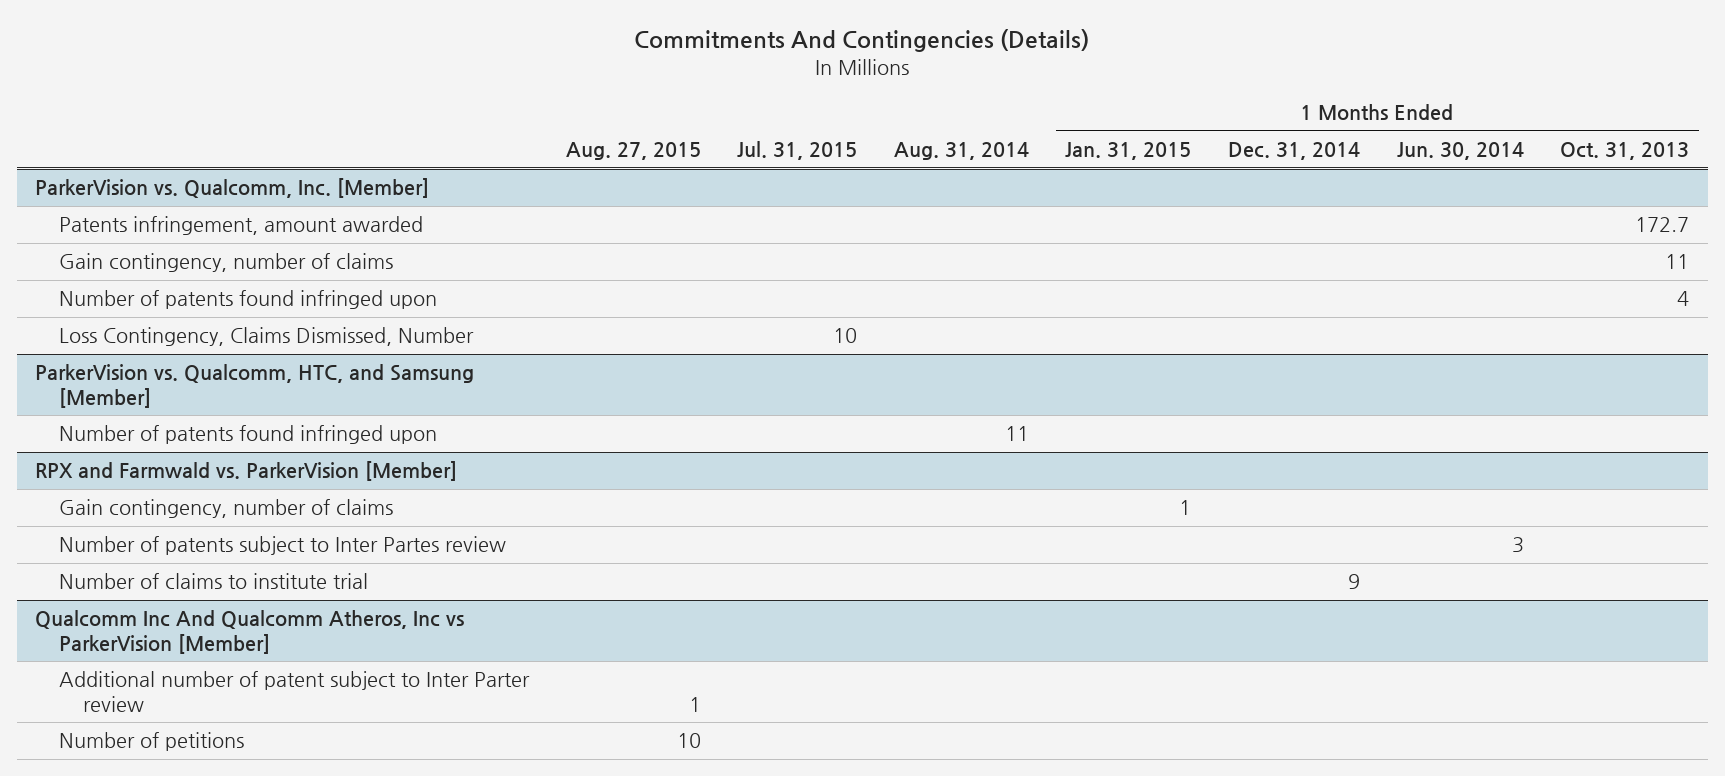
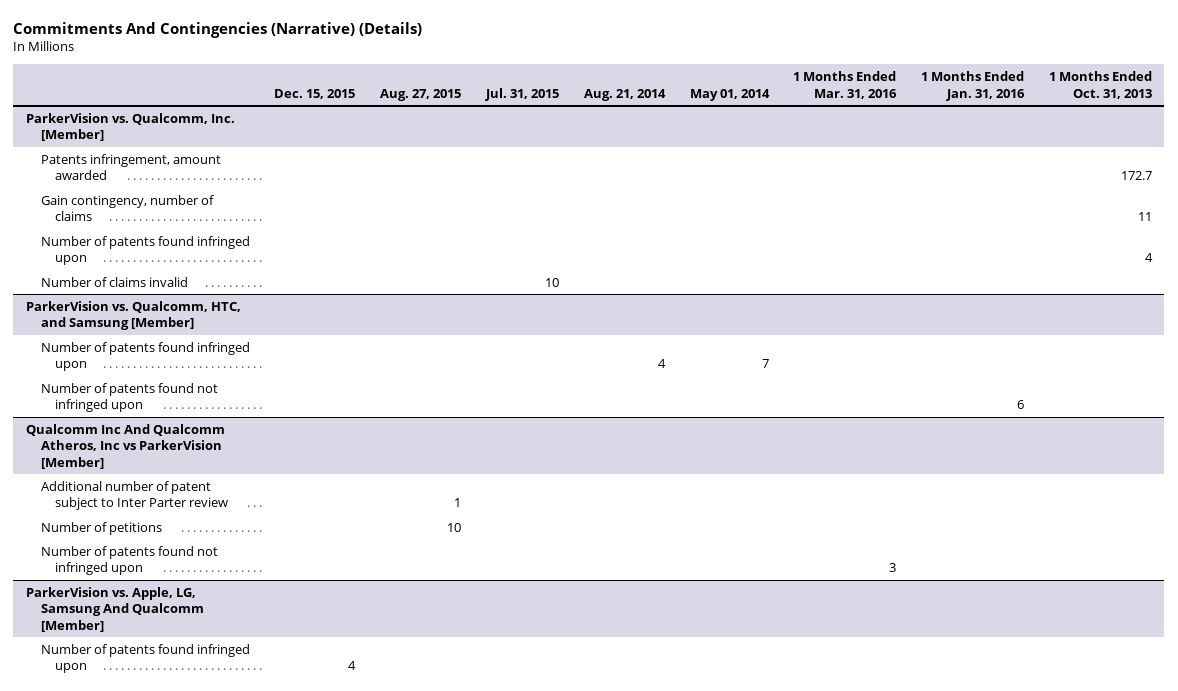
- Commitments And Contingencies (Details)
+ Commitments And Contingencies (Narrative) (Details)
- | Aug. 27, 2015 | Jul. 31, 2015 | Aug. 31, 2014 | 1 Months Ended Jan. 31, 2015 | 1 Months Ended Dec. 31, 2014 | 1 Months Ended Jun. 30, 2014 | 1 Months Ended Oct. 31, 2013
+ | Dec. 15, 2015 | Aug. 27, 2015 | Jul. 31, 2015 | Aug. 21, 2014 | May 01, 2014 | 1 Months Ended Mar. 31, 2016 | 1 Months Ended Jan. 31, 2016 | 1 Months Ended Oct. 31, 2013
@ ParkerVision vs. Qualcomm, Inc. [Member]
- Loss Contingency, Claims Dismissed, Number | | 10 | | | | |
+ Number of claims invalid | | | 10 | | | | |
- RPX and Farmwald vs. ParkerVision [Member]
- Gain contingency, number of claims | | | | 1 | | |
- Number of patents subject to Inter Partes review | | | | | | 3 |
- Number of claims to institute trial | | | | | 9 | |
@ ParkerVision vs. Qualcomm, HTC, and Samsung [Member]
+ Number of patents found not infringed upon | | | | | | | 6 |
@ Qualcomm Inc And Qualcomm Atheros, Inc vs ParkerVision [Member]
+ Number of patents found not infringed upon | | | | | | 3 | |
+ ParkerVision vs. Apple, LG, Samsung And Qualcomm [Member]
+ Number of patents found infringed upon | 4 | | | | | | |

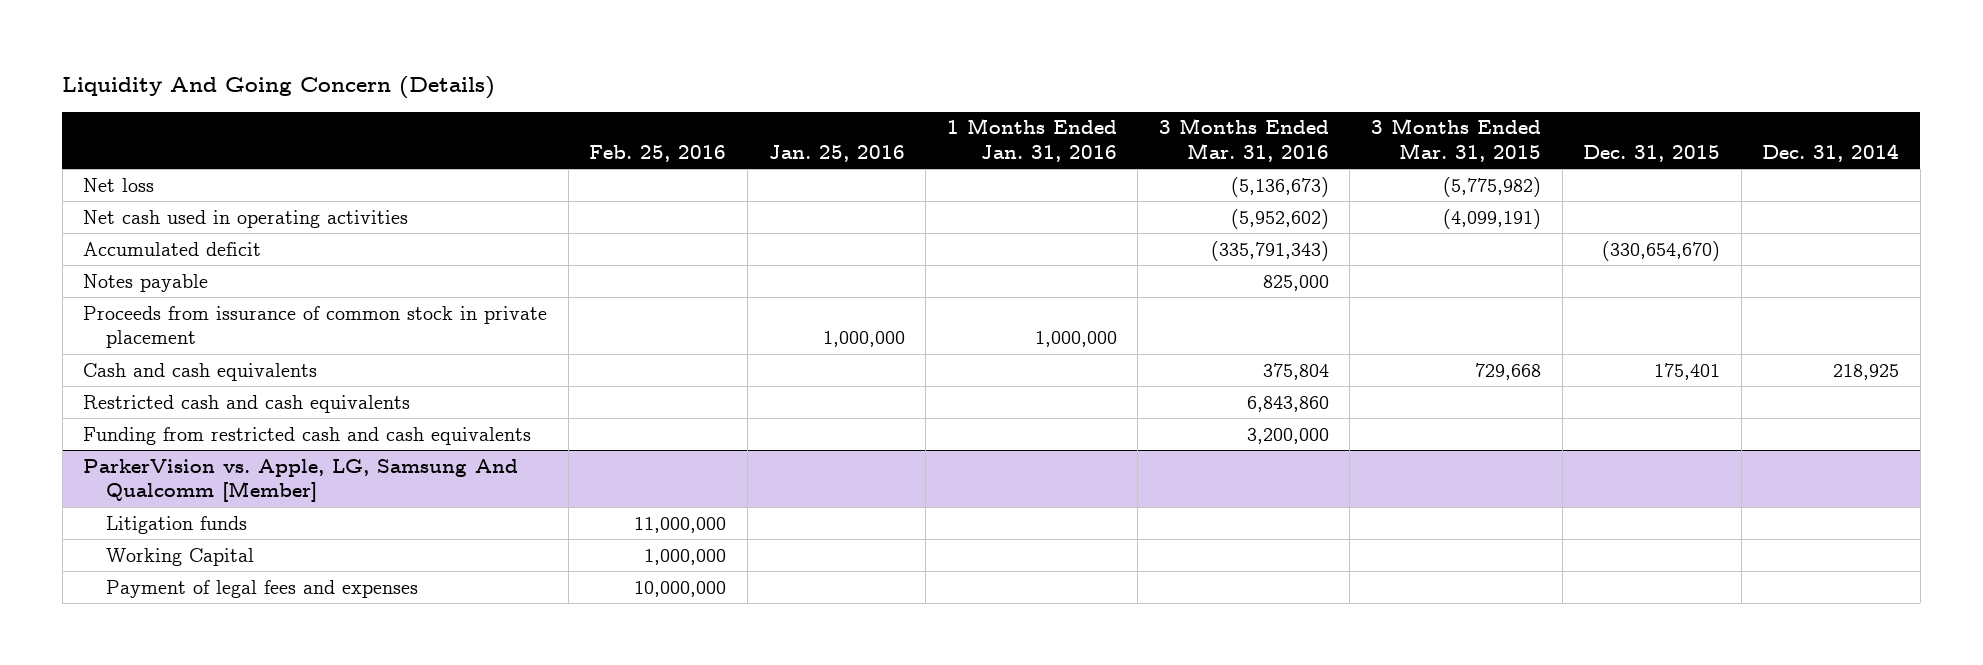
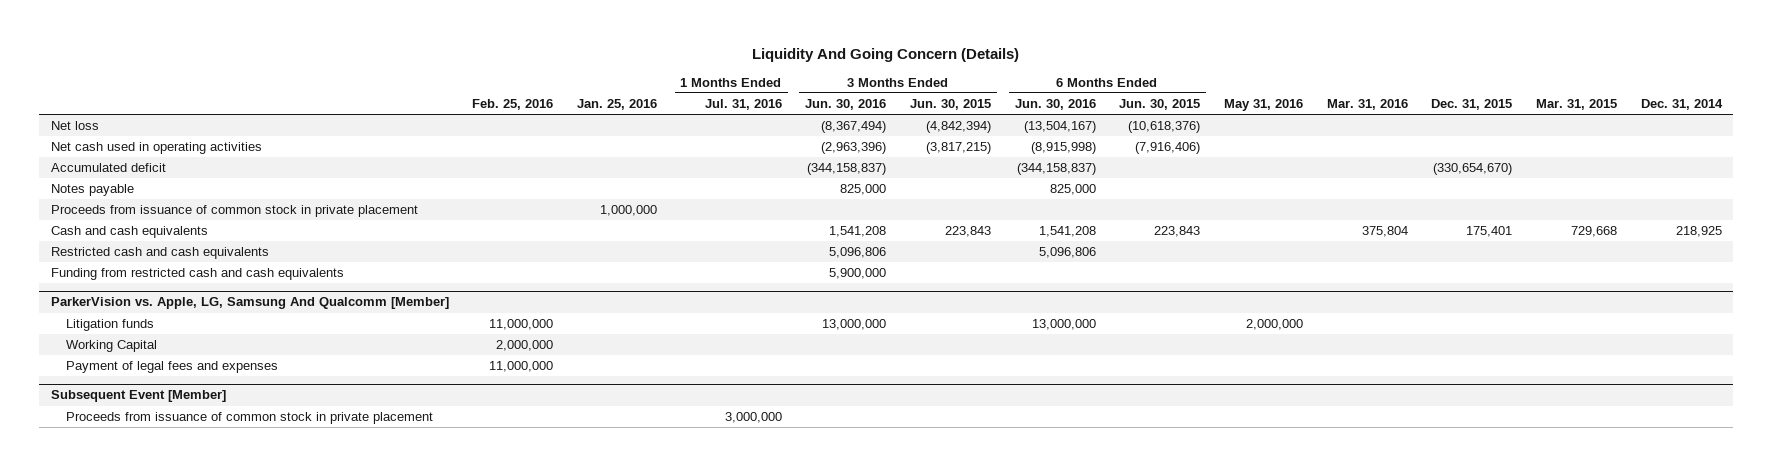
- | Feb. 25, 2016 | Jan. 25, 2016 | 1 Months Ended Jan. 31, 2016 | 3 Months Ended Mar. 31, 2016 | 3 Months Ended Mar. 31, 2015 | Dec. 31, 2015 | Dec. 31, 2014
+ | Feb. 25, 2016 | Jan. 25, 2016 | 1 Months Ended Jul. 31, 2016 | 3 Months Ended Jun. 30, 2016 | 3 Months Ended Jun. 30, 2015 | 6 Months Ended Jun. 30, 2016 | 6 Months Ended Jun. 30, 2015 | May 31, 2016 | Mar. 31, 2016 | Dec. 31, 2015 | Mar. 31, 2015 | Dec. 31, 2014
- Proceeds from issurance of common stock in private placement | | 1,000,000 | 1,000,000 | | | |
+ Proceeds from issuance of common stock in private placement | | 1,000,000 | | | | | | | | | |
@ ParkerVision vs. Apple, LG, Samsung And Qualcomm [Member]
- Working Capital | 1,000,000 | | | | | |
- Payment of legal fees and expenses | 10,000,000 | | | | | |
+ Working Capital | 2,000,000 | | | | | | | | | | |
+ Payment of legal fees and expenses | 11,000,000 | | | | | | | | | | |
+ Subsequent Event [Member]
+ Proceeds from issuance of common stock in private placement | | | 3,000,000 | | | | | | | | |

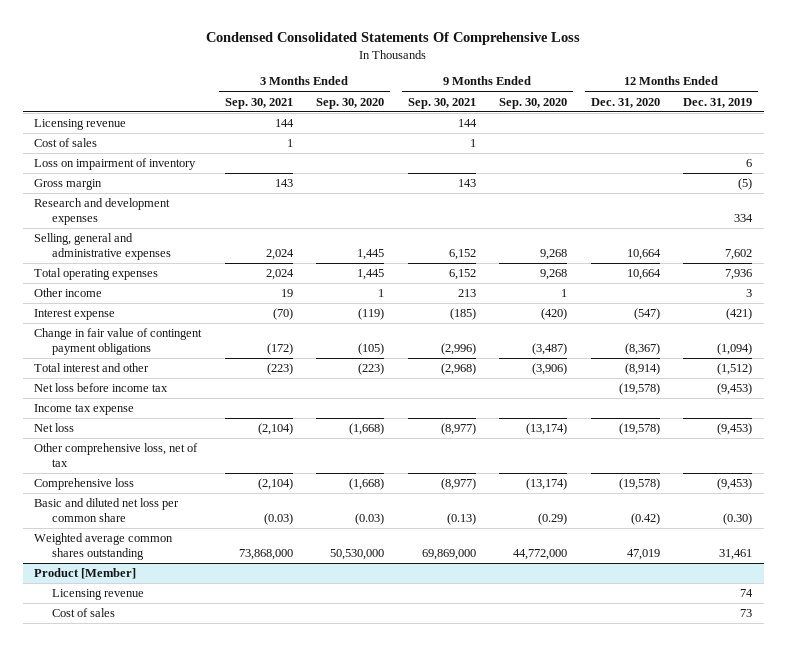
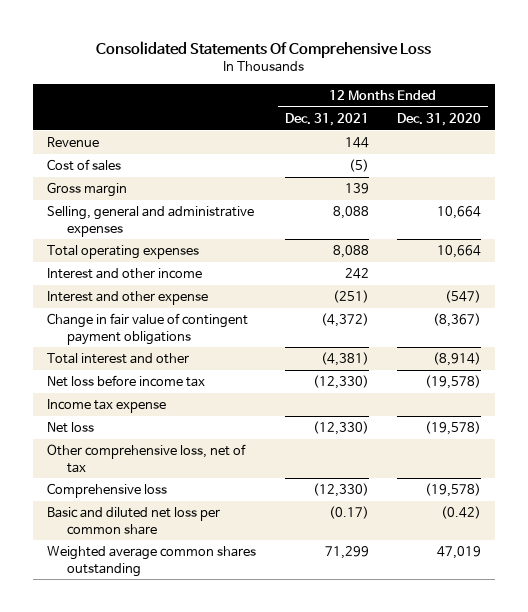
- Condensed Consolidated Statements Of Comprehensive Loss
+ Consolidated Statements Of Comprehensive Loss
- | 3 Months Ended Sep. 30, 2021 | 3 Months Ended Sep. 30, 2020 | 9 Months Ended Sep. 30, 2021 | 9 Months Ended Sep. 30, 2020 | 12 Months Ended Dec. 31, 2020 | 12 Months Ended Dec. 31, 2019
+ | 12 Months Ended Dec. 31, 2021 | 12 Months Ended Dec. 31, 2020
- Licensing revenue | 144 | | 144 | | |
+ Revenue | 144 |
- Loss on impairment of inventory | | | | | | 6
- Research and development expenses | | | | | | 334
- Other income | 19 | 1 | 213 | 1 | | 3
- Interest expense | (70) | (119) | (185) | (420) | (547) | (421)
+ Interest and other income | 242 |
+ Interest and other expense | (251) | (547)
- Product [Member]
- Licensing revenue | | | | | | 74
- Cost of sales | | | | | | 73

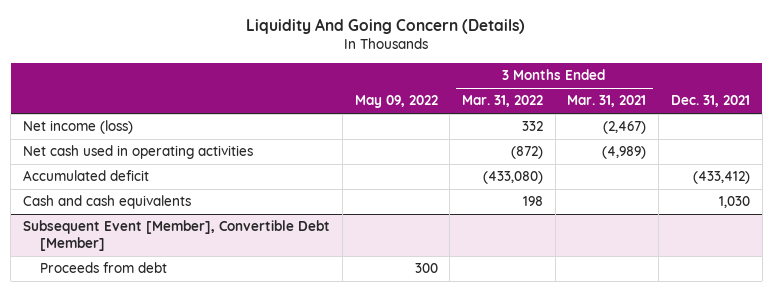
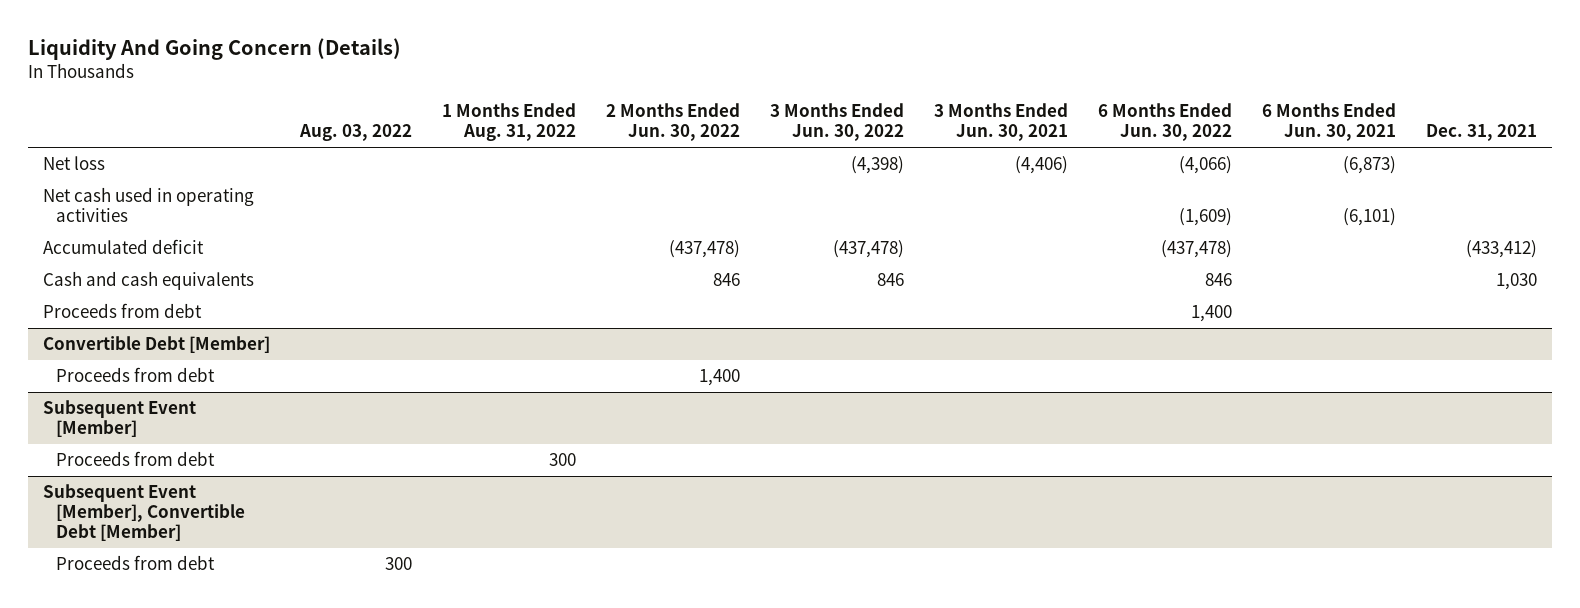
- | May 09, 2022 | 3 Months Ended Mar. 31, 2022 | 3 Months Ended Mar. 31, 2021 | Dec. 31, 2021
+ | Aug. 03, 2022 | 1 Months Ended Aug. 31, 2022 | 2 Months Ended Jun. 30, 2022 | 3 Months Ended Jun. 30, 2022 | 3 Months Ended Jun. 30, 2021 | 6 Months Ended Jun. 30, 2022 | 6 Months Ended Jun. 30, 2021 | Dec. 31, 2021
- Net income (loss) | | 332 | (2,467) |
+ Net loss | | | | (4,398) | (4,406) | (4,066) | (6,873) |
+ Proceeds from debt | | | | | | 1,400 | |
+ Convertible Debt [Member]
+ Proceeds from debt | | | 1,400 | | | | |
+ Subsequent Event [Member]
+ Proceeds from debt | | 300 | | | | | |

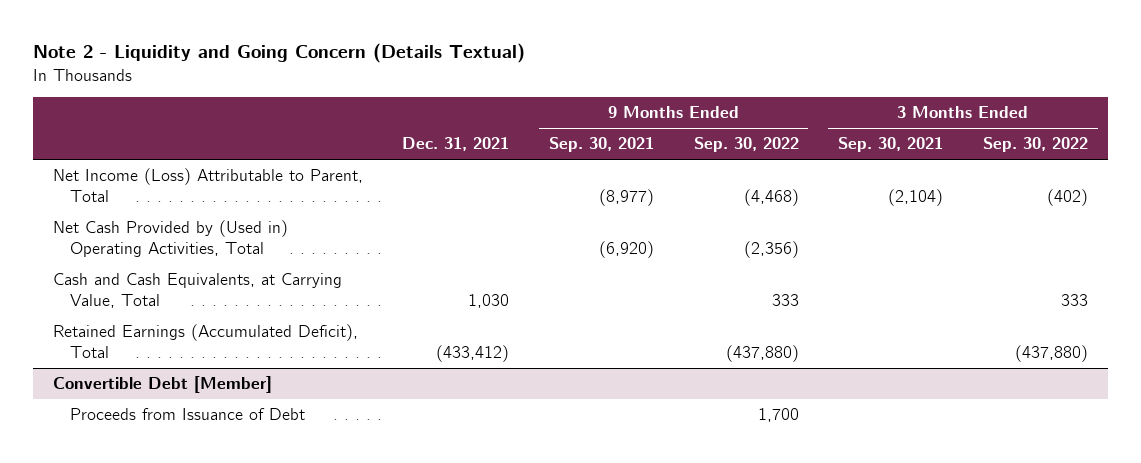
- Liquidity And Going Concern (Details)
+ Note 2 - Liquidity and Going Concern (Details Textual)
- | Aug. 03, 2022 | 1 Months Ended Aug. 31, 2022 | 2 Months Ended Jun. 30, 2022 | 3 Months Ended Jun. 30, 2022 | 3 Months Ended Jun. 30, 2021 | 6 Months Ended Jun. 30, 2022 | 6 Months Ended Jun. 30, 2021 | Dec. 31, 2021
+ | Dec. 31, 2021 | 9 Months Ended Sep. 30, 2021 | 9 Months Ended Sep. 30, 2022 | 3 Months Ended Sep. 30, 2021 | 3 Months Ended Sep. 30, 2022
- Net loss | | | | (4,398) | (4,406) | (4,066) | (6,873) |
- Net cash used in operating activities | | | | | | (1,609) | (6,101) |
- Accumulated deficit | | | (437,478) | (437,478) | | (437,478) | | (433,412)
- Cash and cash equivalents | | | 846 | 846 | | 846 | | 1,030
- Proceeds from debt | | | | | | 1,400 | |
+ Net Income (Loss) Attributable to Parent, Total | | (8,977) | (4,468) | (2,104) | (402)
+ Net Cash Provided by (Used in) Operating Activities, Total | | (6,920) | (2,356) | |
+ Cash and Cash Equivalents, at Carrying Value, Total | 1,030 | | 333 | | 333
+ Retained Earnings (Accumulated Deficit), Total | (433,412) | | (437,880) | | (437,880)
@ Convertible Debt [Member]
- Proceeds from debt | | | 1,400 | | | | |
- Subsequent Event [Member]
- Proceeds from debt | | 300 | | | | | |
- Subsequent Event [Member], Convertible Debt [Member]
- Proceeds from debt | 300 | | | | | | |
@ Convertible Debt [Member]
+ Proceeds from Issuance of Debt | | | 1,700 | |

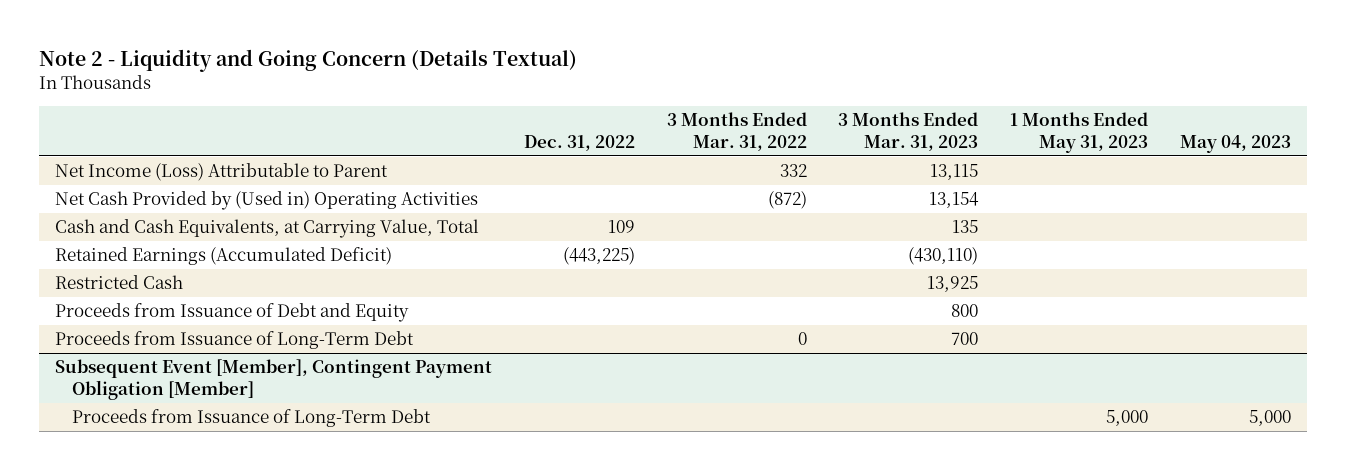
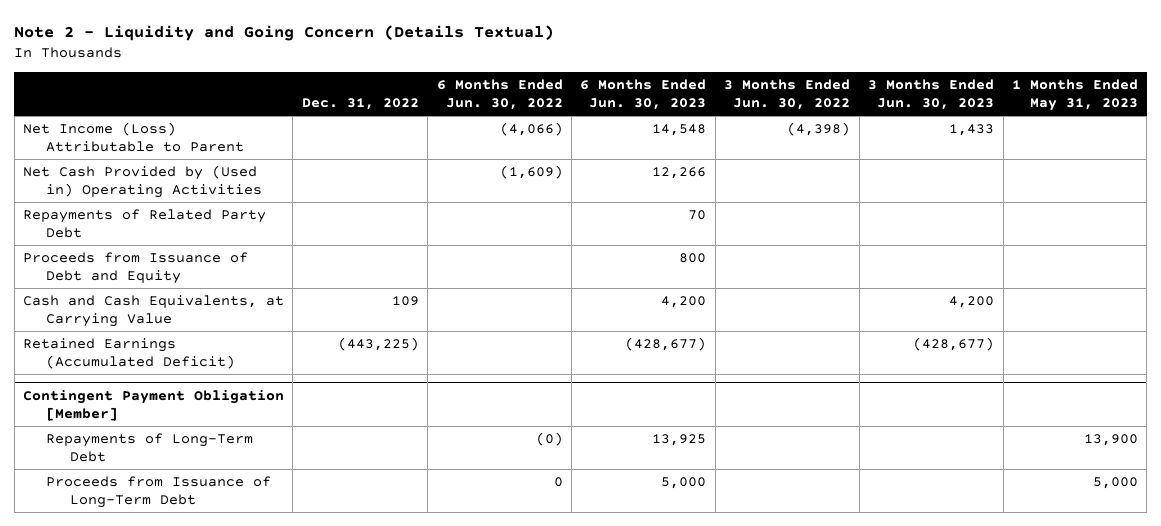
- | Dec. 31, 2022 | 3 Months Ended Mar. 31, 2022 | 3 Months Ended Mar. 31, 2023 | 1 Months Ended May 31, 2023 | May 04, 2023
+ | Dec. 31, 2022 | 6 Months Ended Jun. 30, 2022 | 6 Months Ended Jun. 30, 2023 | 3 Months Ended Jun. 30, 2022 | 3 Months Ended Jun. 30, 2023 | 1 Months Ended May 31, 2023
- Cash and Cash Equivalents, at Carrying Value, Total | 109 | | 135 | |
- Restricted Cash | | | 13,925 | |
+ Repayments of Related Party Debt | | | 70 | | |
- Proceeds from Issuance of Long-Term Debt | | 0 | 700 | |
- Subsequent Event [Member], Contingent Payment Obligation [Member]
+ Cash and Cash Equivalents, at Carrying Value | 109 | | 4,200 | | 4,200 |
moved down: Retained Earnings (Accumulated Deficit) | (443,225) | | (428,677) | | (428,677) |
+ Contingent Payment Obligation [Member]
+ Repayments of Long-Term Debt | | (0) | 13,925 | | | 13,900

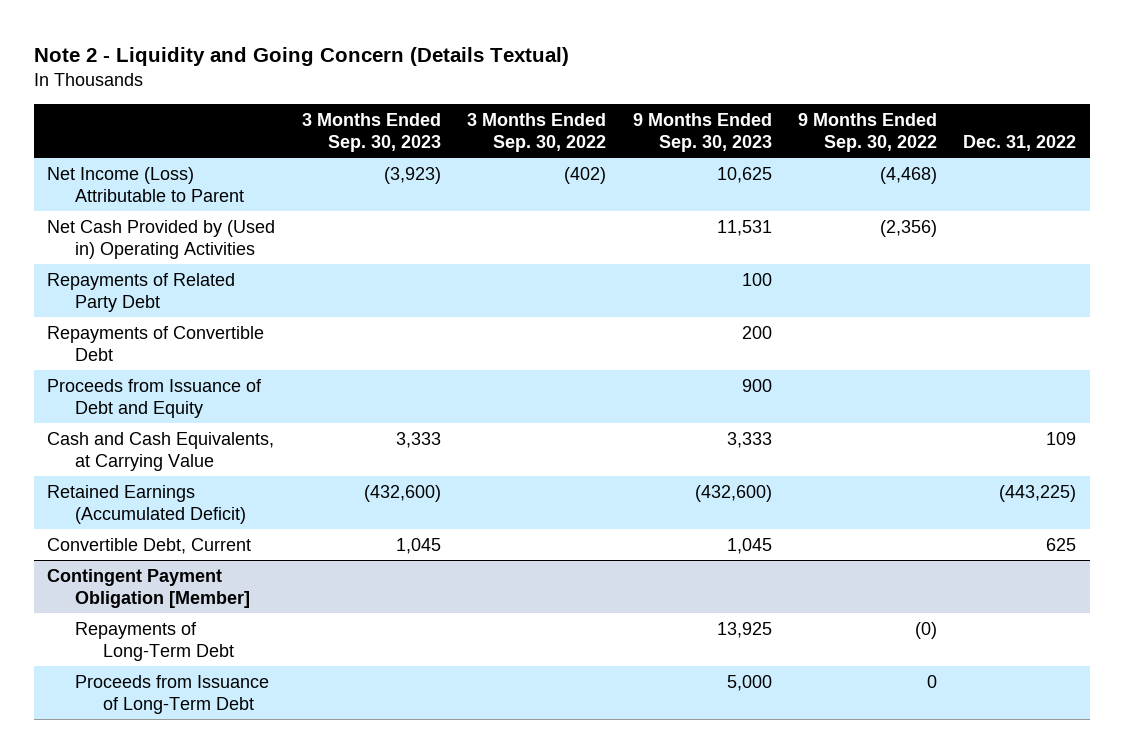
- | Dec. 31, 2022 | 6 Months Ended Jun. 30, 2022 | 6 Months Ended Jun. 30, 2023 | 3 Months Ended Jun. 30, 2022 | 3 Months Ended Jun. 30, 2023 | 1 Months Ended May 31, 2023
+ | 3 Months Ended Sep. 30, 2023 | 3 Months Ended Sep. 30, 2022 | 9 Months Ended Sep. 30, 2023 | 9 Months Ended Sep. 30, 2022 | Dec. 31, 2022
+ Repayments of Convertible Debt | | | 200 | |
+ Convertible Debt, Current | 1,045 | | 1,045 | | 625

